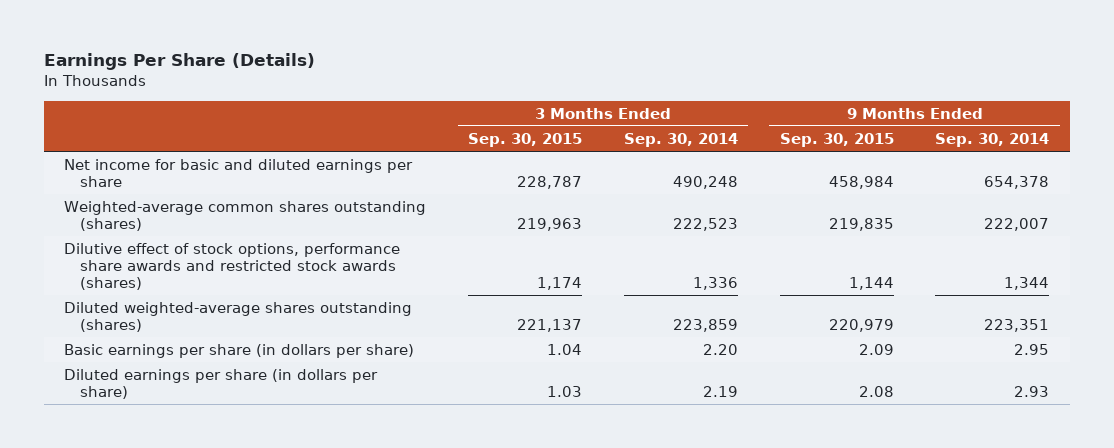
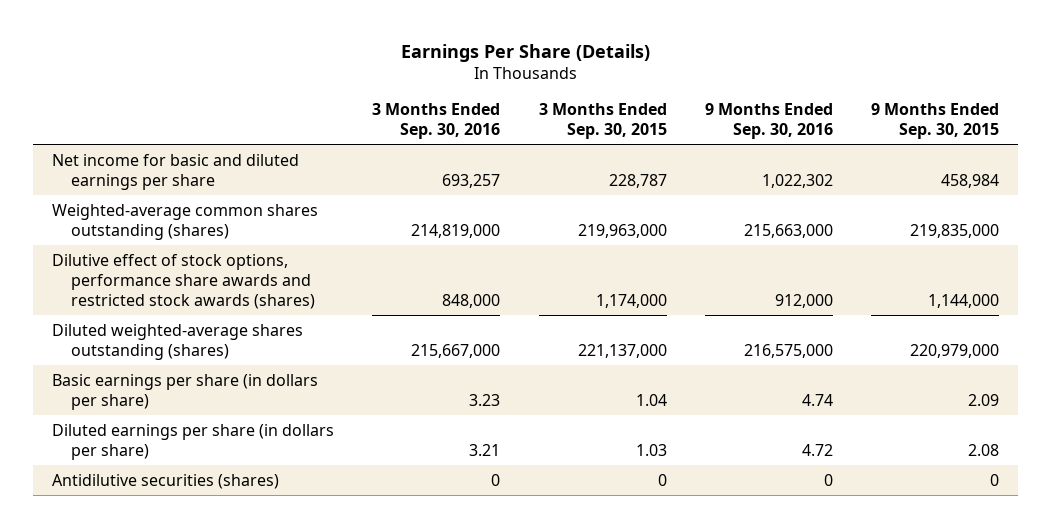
- | 3 Months Ended Sep. 30, 2015 | 3 Months Ended Sep. 30, 2014 | 9 Months Ended Sep. 30, 2015 | 9 Months Ended Sep. 30, 2014
+ | 3 Months Ended Sep. 30, 2016 | 3 Months Ended Sep. 30, 2015 | 9 Months Ended Sep. 30, 2016 | 9 Months Ended Sep. 30, 2015
- Weighted-average common shares outstanding (shares) | 219,963 | 222,523 | 219,835 | 222,007
- Dilutive effect of stock options, performance share awards and restricted stock awards (shares) | 1,174 | 1,336 | 1,144 | 1,344
- Diluted weighted-average shares outstanding (shares) | 221,137 | 223,859 | 220,979 | 223,351
+ Weighted-average common shares outstanding (shares) | 214,819,000 | 219,963,000 | 215,663,000 | 219,835,000
+ Dilutive effect of stock options, performance share awards and restricted stock awards (shares) | 848,000 | 1,174,000 | 912,000 | 1,144,000
+ Diluted weighted-average shares outstanding (shares) | 215,667,000 | 221,137,000 | 216,575,000 | 220,979,000
+ Antidilutive securities (shares) | 0 | 0 | 0 | 0

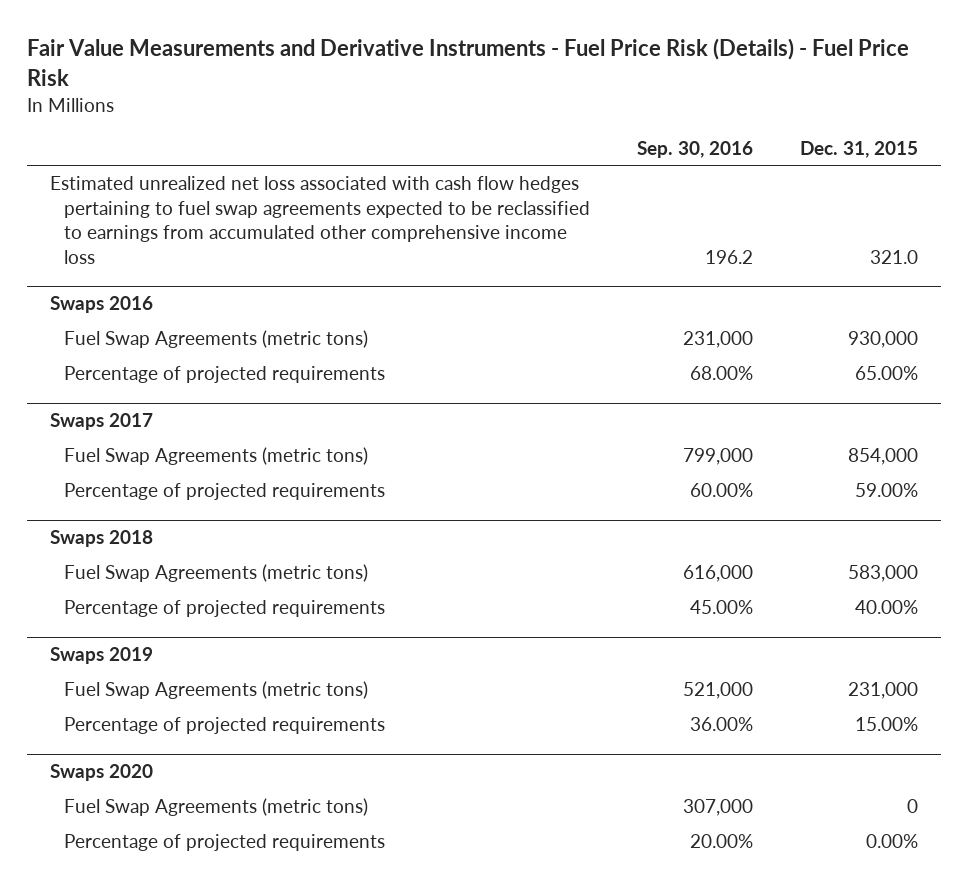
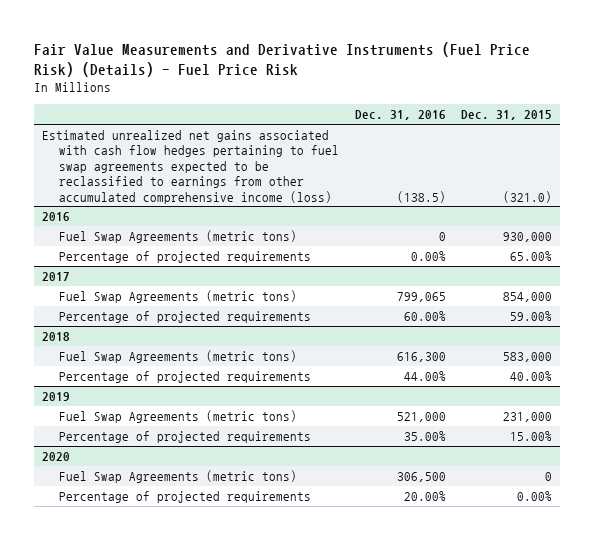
- Fair Value Measurements and Derivative Instruments - Fuel Price Risk (Details) - Fuel Price Risk
+ Fair Value Measurements and Derivative Instruments (Fuel Price Risk) (Details) - Fuel Price Risk
- | Sep. 30, 2016 | Dec. 31, 2015
+ | Dec. 31, 2016 | Dec. 31, 2015
- Estimated unrealized net loss associated with cash flow hedges pertaining to fuel swap agreements expected to be reclassified to earnings from accumulated other comprehensive income loss | 196.2 | 321.0
- Swaps 2016
+ Estimated unrealized net gains associated with cash flow hedges pertaining to fuel swap agreements expected to be reclassified to earnings from other accumulated comprehensive income (loss) | (138.5) | (321.0)
+ 2016
- Swaps 2017
+ 2017
- Swaps 2018
+ 2018
- Swaps 2019
+ 2019
- Swaps 2020
+ 2020

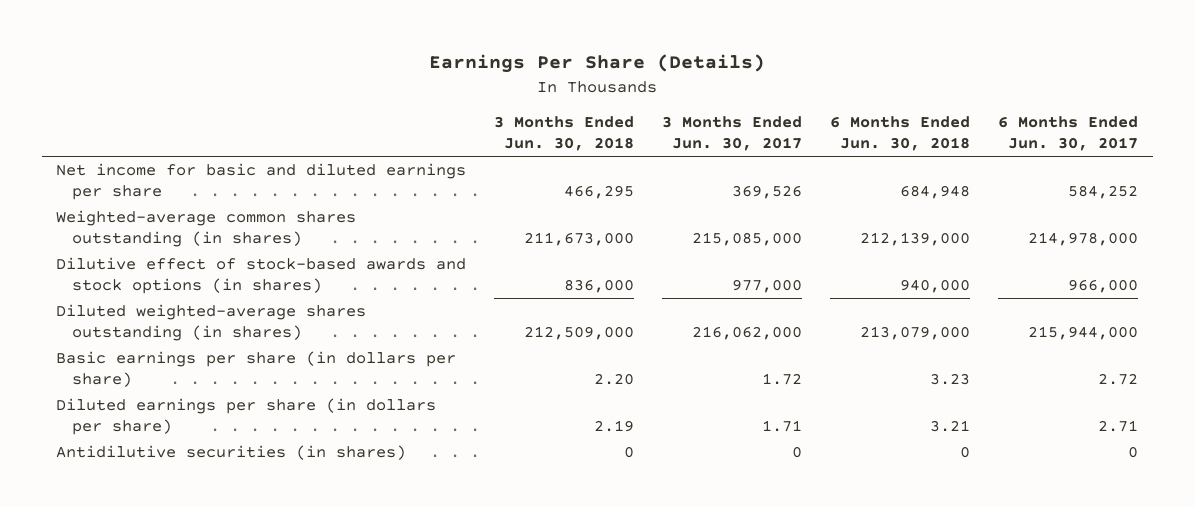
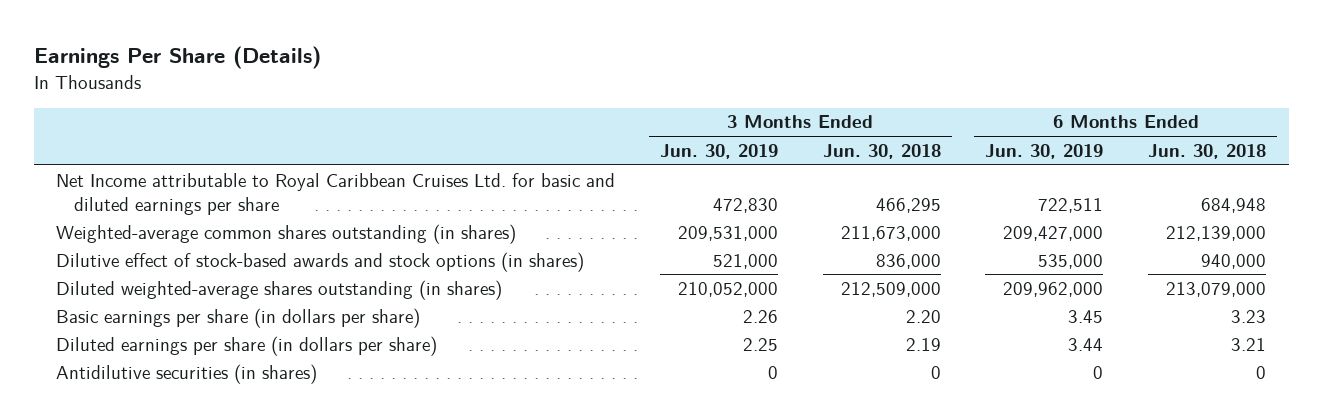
- | 3 Months Ended Jun. 30, 2018 | 3 Months Ended Jun. 30, 2017 | 6 Months Ended Jun. 30, 2018 | 6 Months Ended Jun. 30, 2017
+ | 3 Months Ended Jun. 30, 2019 | 3 Months Ended Jun. 30, 2018 | 6 Months Ended Jun. 30, 2019 | 6 Months Ended Jun. 30, 2018
- Net income for basic and diluted earnings per share | 466,295 | 369,526 | 684,948 | 584,252
+ Net Income attributable to Royal Caribbean Cruises Ltd. for basic and diluted earnings per share | 472,830 | 466,295 | 722,511 | 684,948

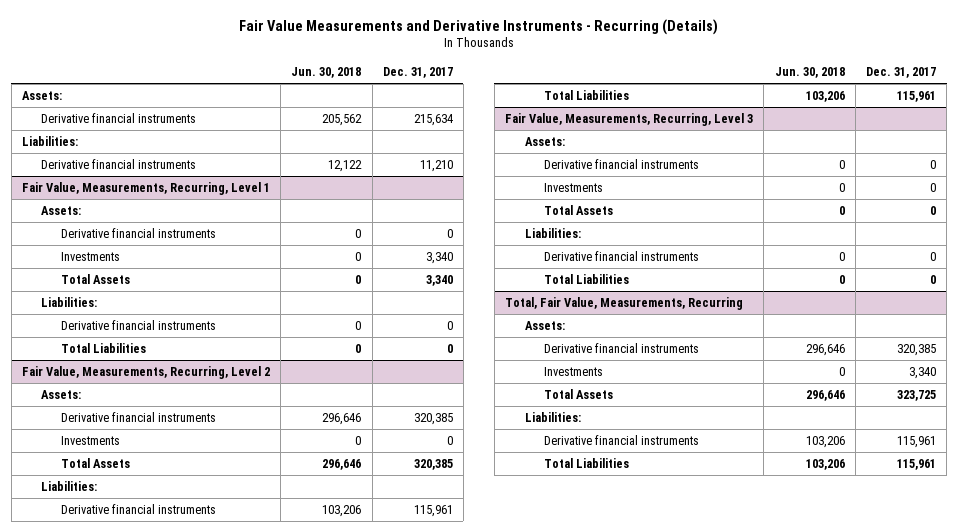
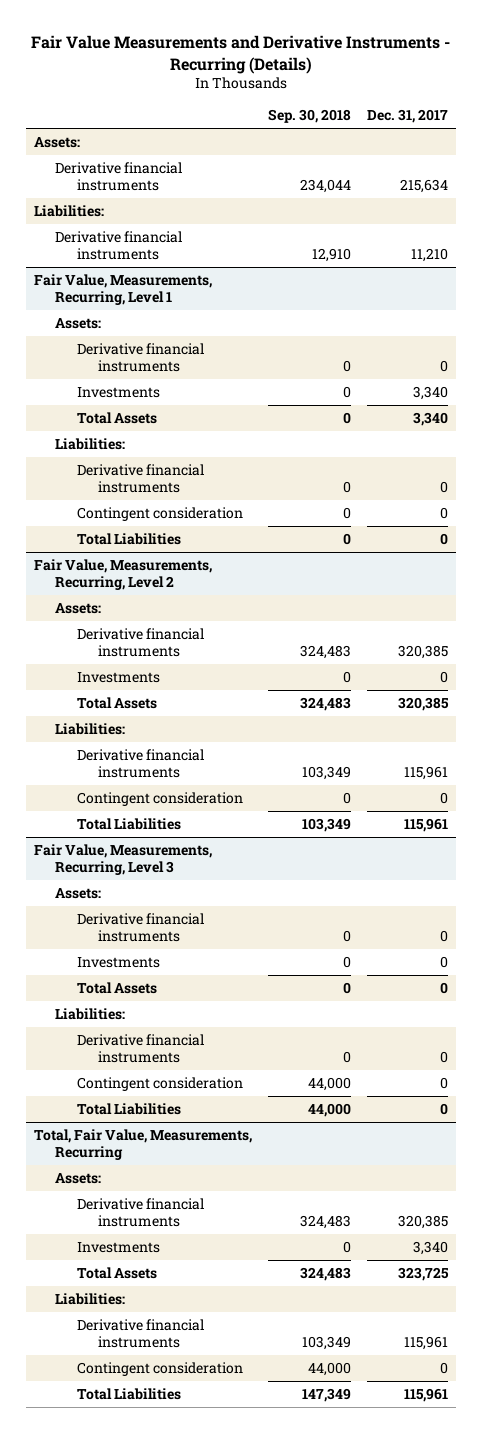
- | Jun. 30, 2018 | Dec. 31, 2017
+ | Sep. 30, 2018 | Dec. 31, 2017
@ Fair Value, Measurements, Recurring, Level 1
+ Contingent consideration | 0 | 0
@ Fair Value, Measurements, Recurring, Level 2
+ Contingent consideration | 0 | 0
@ Fair Value, Measurements, Recurring, Level 3
+ Contingent consideration | 44,000 | 0
@ Total, Fair Value, Measurements, Recurring
+ Contingent consideration | 44,000 | 0

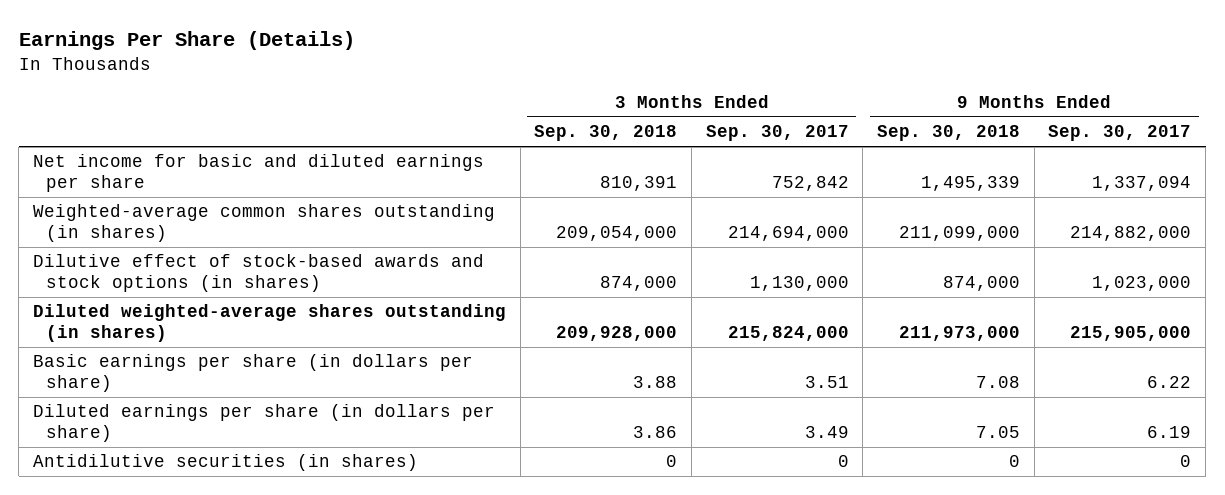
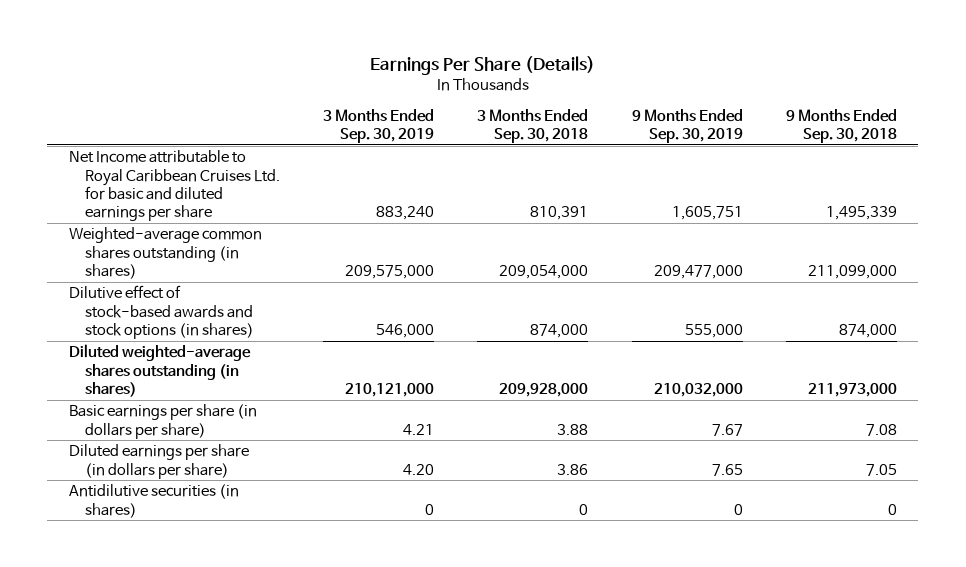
- | 3 Months Ended Sep. 30, 2018 | 3 Months Ended Sep. 30, 2017 | 9 Months Ended Sep. 30, 2018 | 9 Months Ended Sep. 30, 2017
+ | 3 Months Ended Sep. 30, 2019 | 3 Months Ended Sep. 30, 2018 | 9 Months Ended Sep. 30, 2019 | 9 Months Ended Sep. 30, 2018
- Net income for basic and diluted earnings per share | 810,391 | 752,842 | 1,495,339 | 1,337,094
+ Net Income attributable to Royal Caribbean Cruises Ltd. for basic and diluted earnings per share | 883,240 | 810,391 | 1,605,751 | 1,495,339

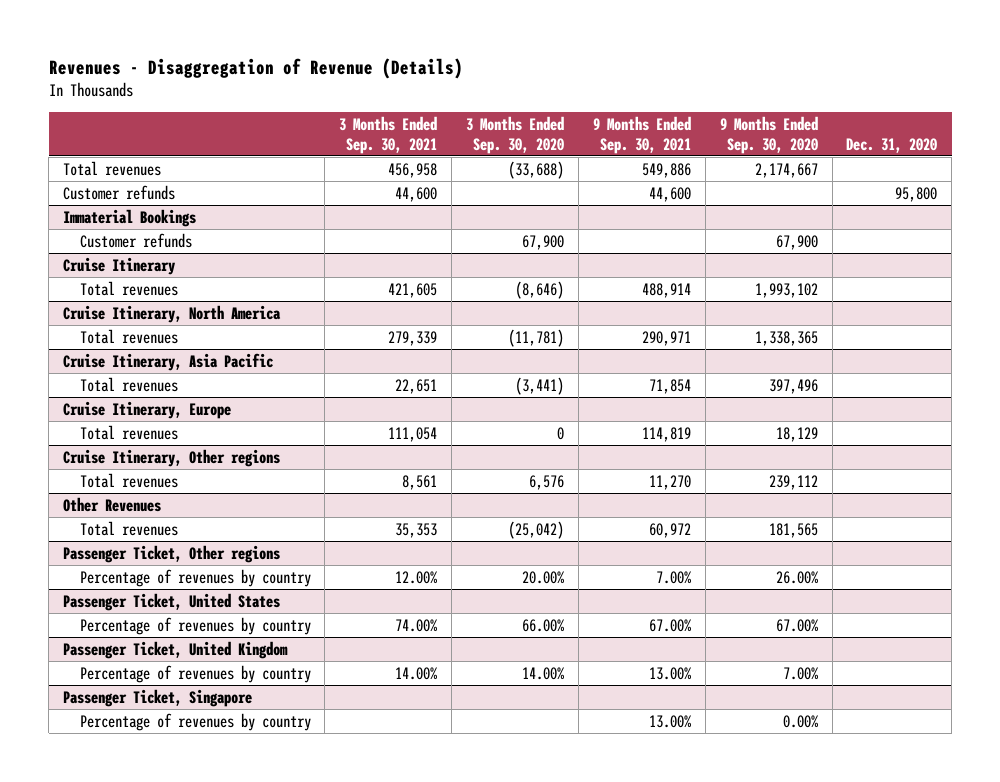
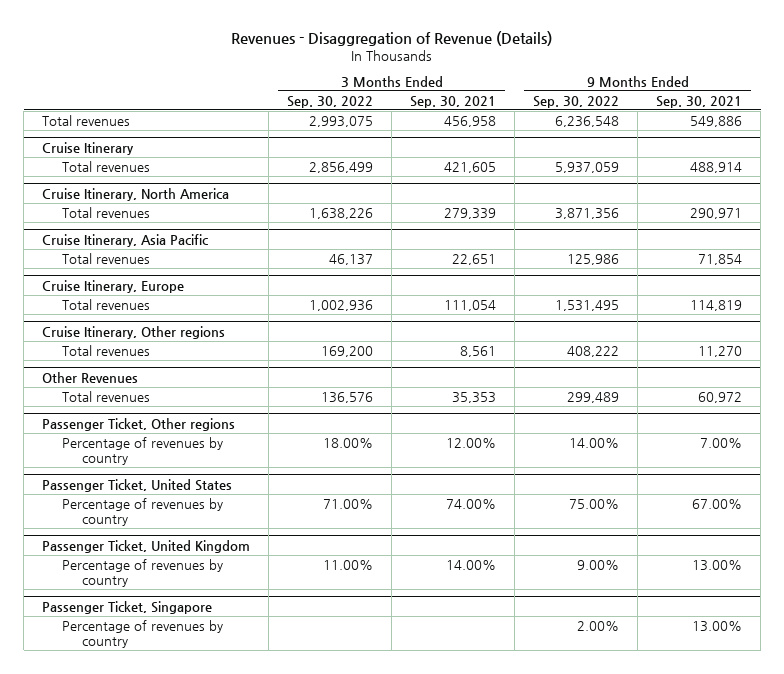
- | 3 Months Ended Sep. 30, 2021 | 3 Months Ended Sep. 30, 2020 | 9 Months Ended Sep. 30, 2021 | 9 Months Ended Sep. 30, 2020 | Dec. 31, 2020
+ | 3 Months Ended Sep. 30, 2022 | 3 Months Ended Sep. 30, 2021 | 9 Months Ended Sep. 30, 2022 | 9 Months Ended Sep. 30, 2021
- Customer refunds | 44,600 | | 44,600 | | 95,800
- Immaterial Bookings
- Customer refunds | | 67,900 | | 67,900 |

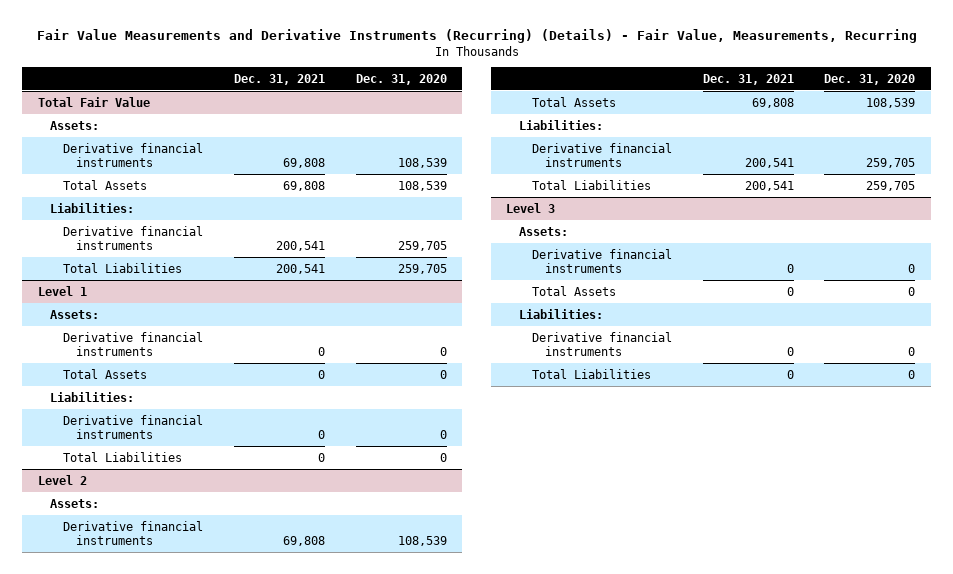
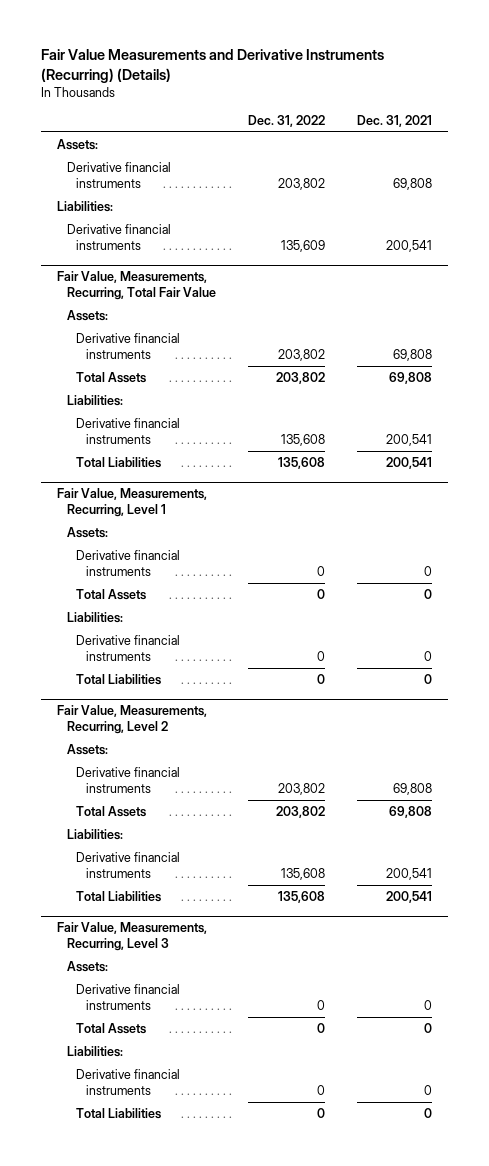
- Fair Value Measurements and Derivative Instruments (Recurring) (Details) - Fair Value, Measurements, Recurring
+ Fair Value Measurements and Derivative Instruments (Recurring) (Details)
- | Dec. 31, 2021 | Dec. 31, 2020
+ | Dec. 31, 2022 | Dec. 31, 2021
- Total Fair Value
+ Liabilities:
+ Derivative financial instruments | 135,609 | 200,541
+ Fair Value, Measurements, Recurring, Total Fair Value
+ Assets:
+ Derivative financial instruments | 203,802 | 69,808
- Level 1
+ Fair Value, Measurements, Recurring, Level 1
- Level 2
+ Fair Value, Measurements, Recurring, Level 2
- Level 3
+ Fair Value, Measurements, Recurring, Level 3

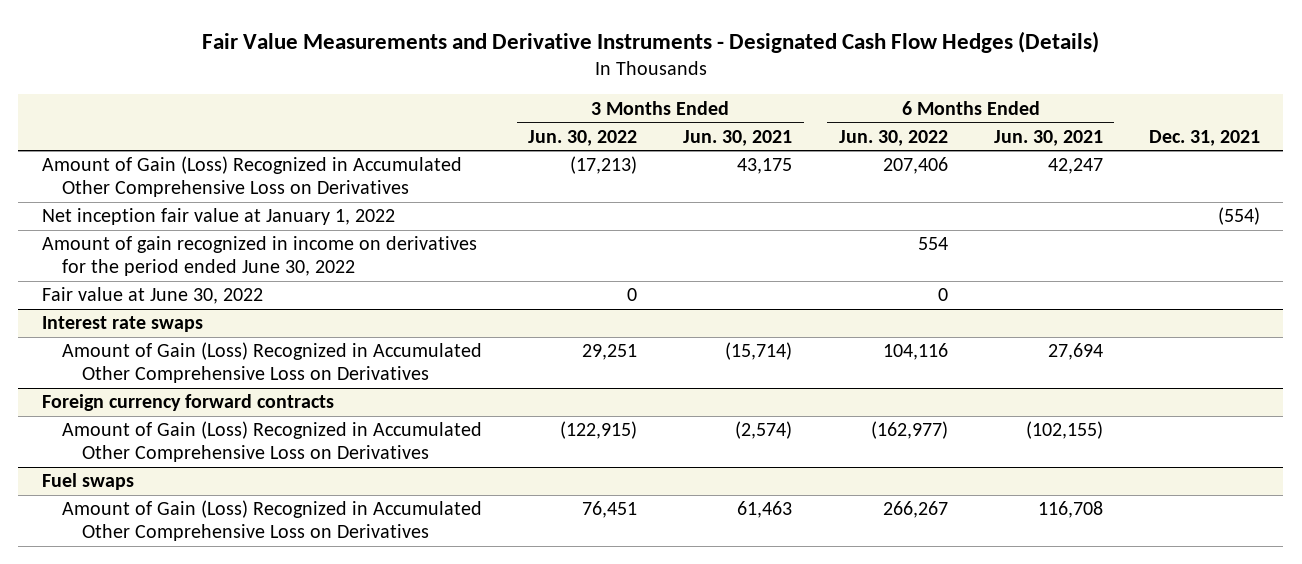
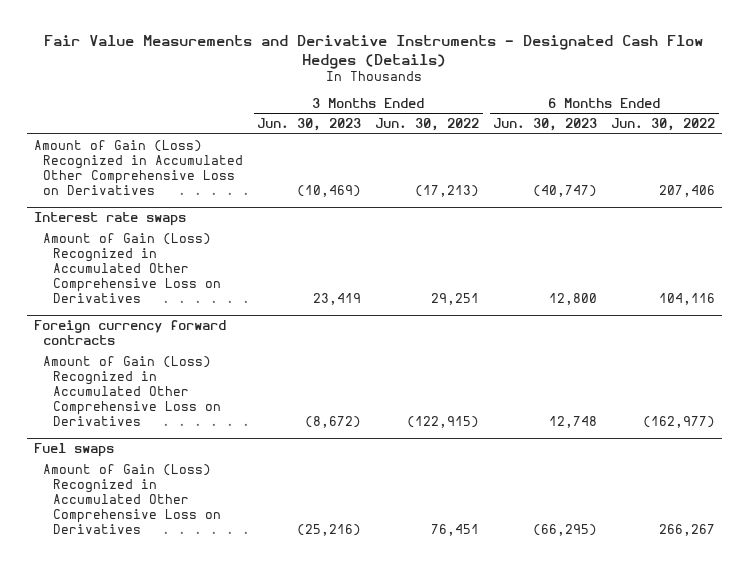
- | 3 Months Ended Jun. 30, 2022 | 3 Months Ended Jun. 30, 2021 | 6 Months Ended Jun. 30, 2022 | 6 Months Ended Jun. 30, 2021 | Dec. 31, 2021
+ | 3 Months Ended Jun. 30, 2023 | 3 Months Ended Jun. 30, 2022 | 6 Months Ended Jun. 30, 2023 | 6 Months Ended Jun. 30, 2022
- Net inception fair value at January 1, 2022 | | | | | (554)
- Amount of gain recognized in income on derivatives for the period ended June 30, 2022 | | | 554 | |
- Fair value at June 30, 2022 | 0 | | 0 | |

